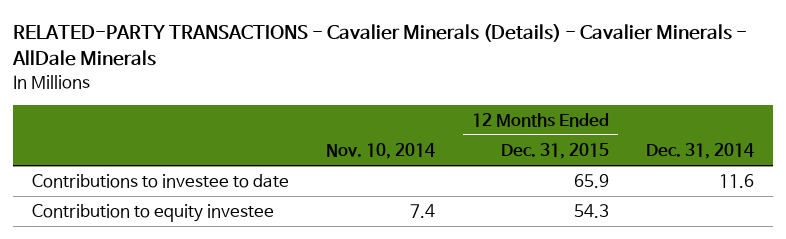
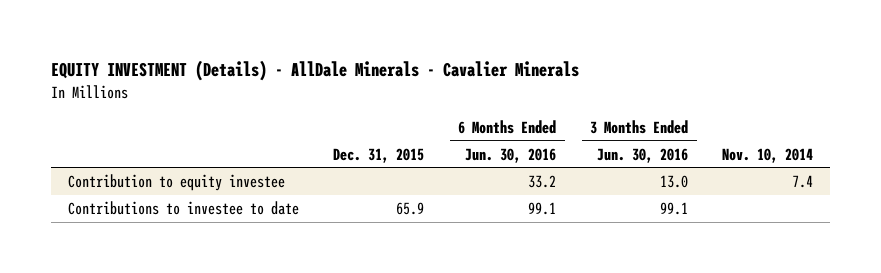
- RELATED-PARTY TRANSACTIONS - Cavalier Minerals (Details) - Cavalier Minerals - AllDale Minerals
+ EQUITY INVESTMENT (Details) - AllDale Minerals - Cavalier Minerals
- | Nov. 10, 2014 | 12 Months Ended Dec. 31, 2015 | Dec. 31, 2014
+ | Dec. 31, 2015 | 6 Months Ended Jun. 30, 2016 | 3 Months Ended Jun. 30, 2016 | Nov. 10, 2014
moved down: Contributions to investee to date | 65.9 | 99.1 | 99.1 |

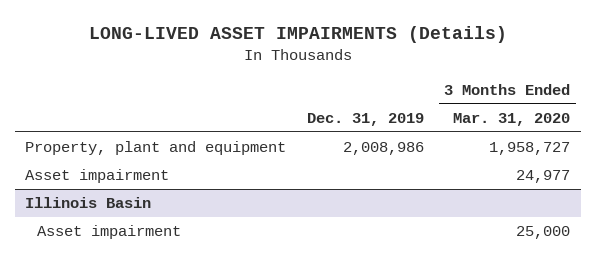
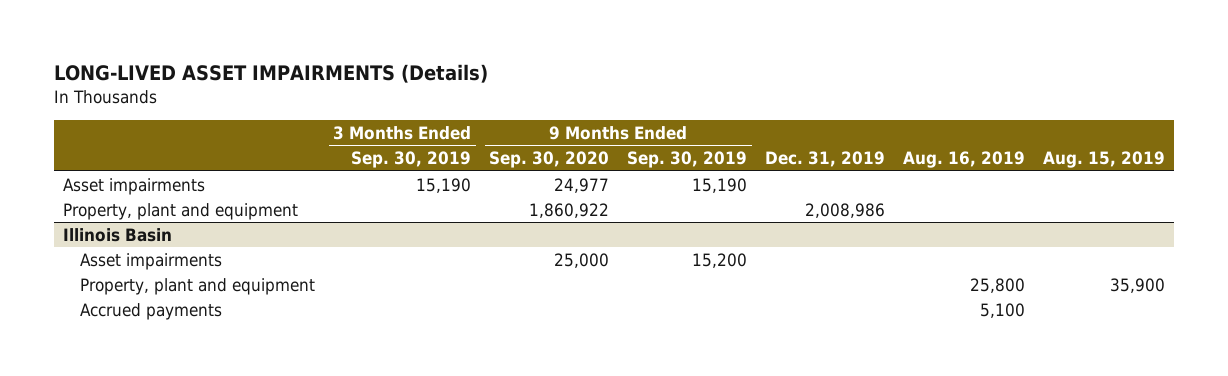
- | Dec. 31, 2019 | 3 Months Ended Mar. 31, 2020
+ | 3 Months Ended Sep. 30, 2019 | 9 Months Ended Sep. 30, 2020 | 9 Months Ended Sep. 30, 2019 | Dec. 31, 2019 | Aug. 16, 2019 | Aug. 15, 2019
+ Asset impairments | 15,190 | 24,977 | 15,190 | | |
- Asset impairment | | 24,977
@ Illinois Basin
- Asset impairment | | 25,000
+ Asset impairments | | 25,000 | 15,200 | | |
+ Property, plant and equipment | | | | | 25,800 | 35,900
+ Accrued payments | | | | | 5,100 |

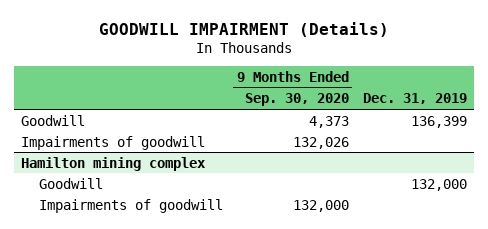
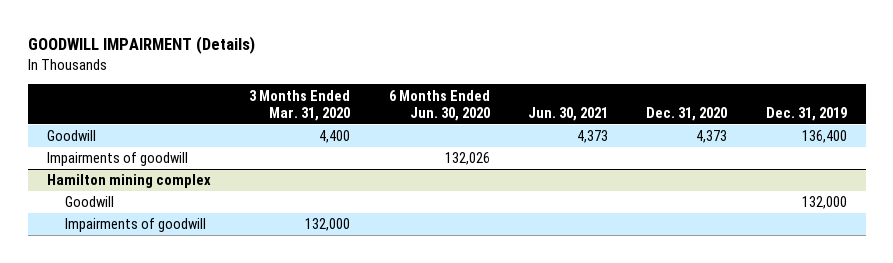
- | 9 Months Ended Sep. 30, 2020 | Dec. 31, 2019
+ | 3 Months Ended Mar. 31, 2020 | 6 Months Ended Jun. 30, 2020 | Jun. 30, 2021 | Dec. 31, 2020 | Dec. 31, 2019
- Goodwill | 4,373 | 136,399
+ Goodwill | 4,400 | | 4,373 | 4,373 | 136,400

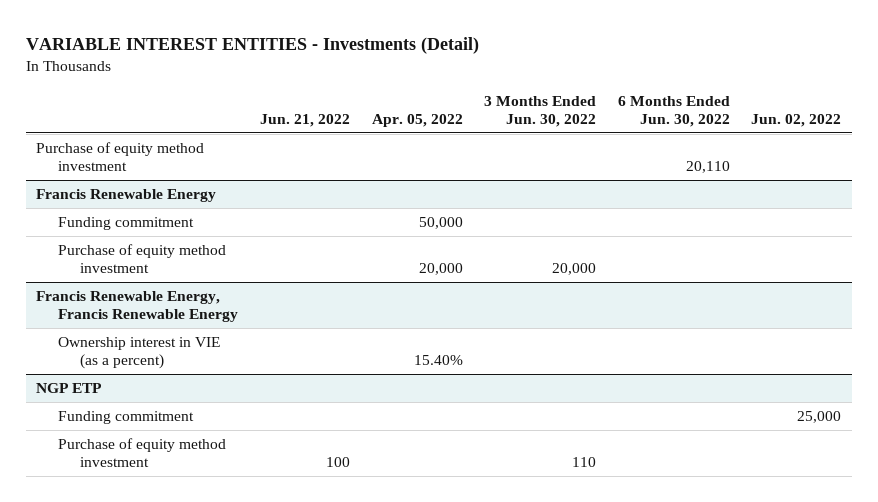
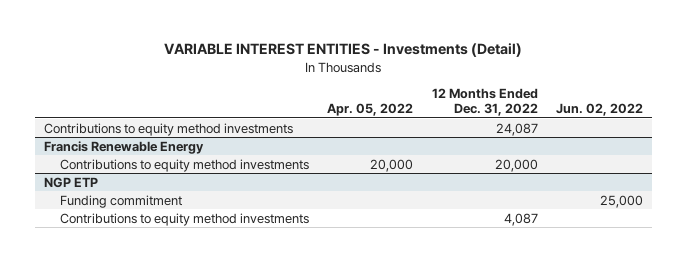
- | Jun. 21, 2022 | Apr. 05, 2022 | 3 Months Ended Jun. 30, 2022 | 6 Months Ended Jun. 30, 2022 | Jun. 02, 2022
+ | Apr. 05, 2022 | 12 Months Ended Dec. 31, 2022 | Jun. 02, 2022
- Purchase of equity method investment | | | | 20,110 |
+ Contributions to equity method investments | | 24,087 |
@ Francis Renewable Energy
- Funding commitment | | 50,000 | | |
- Purchase of equity method investment | | 20,000 | 20,000 | |
- Francis Renewable Energy, Francis Renewable Energy
- Ownership interest in VIE (as a percent) | | 15.40% | | |
@ Francis Renewable Energy
+ Contributions to equity method investments | 20,000 | 20,000 |
@ NGP ETP
- Purchase of equity method investment | 100 | | 110 | |
+ Contributions to equity method investments | | 4,087 |

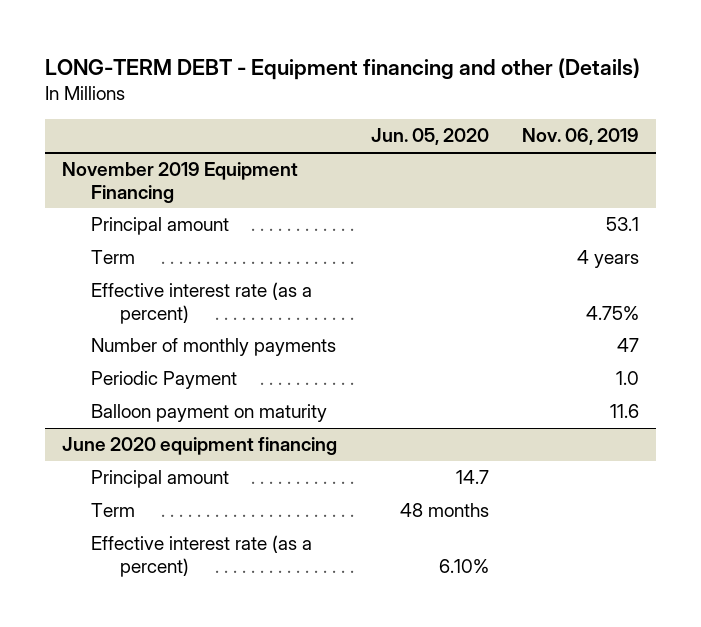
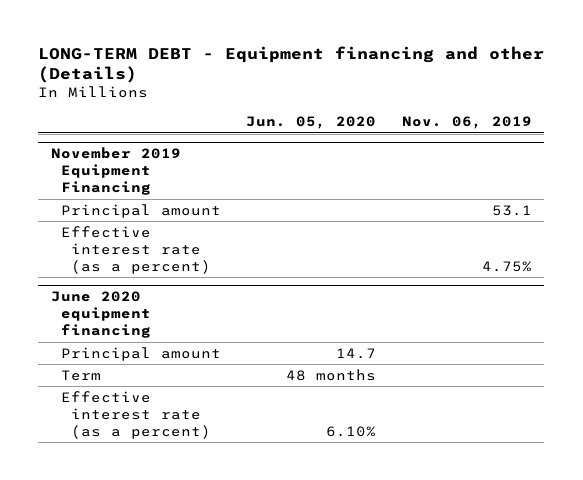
@ November 2019 Equipment Financing
- Term | | 4 years
- Number of monthly payments | | 47
- Periodic Payment | | 1.0
- Balloon payment on maturity | | 11.6

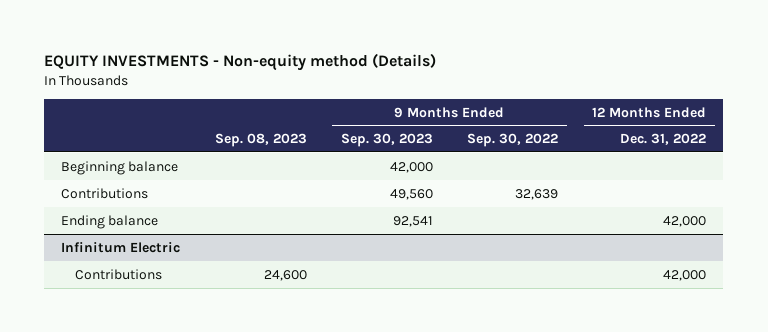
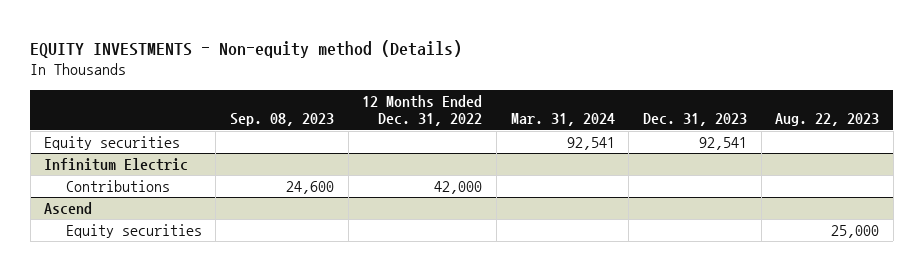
- | Sep. 08, 2023 | 9 Months Ended Sep. 30, 2023 | 9 Months Ended Sep. 30, 2022 | 12 Months Ended Dec. 31, 2022
+ | Sep. 08, 2023 | 12 Months Ended Dec. 31, 2022 | Mar. 31, 2024 | Dec. 31, 2023 | Aug. 22, 2023
- Beginning balance | | 42,000 | |
- Contributions | | 49,560 | 32,639 |
- Ending balance | | 92,541 | | 42,000
+ Equity securities | | | 92,541 | 92,541 |
+ Ascend
+ Equity securities | | | | | 25,000

